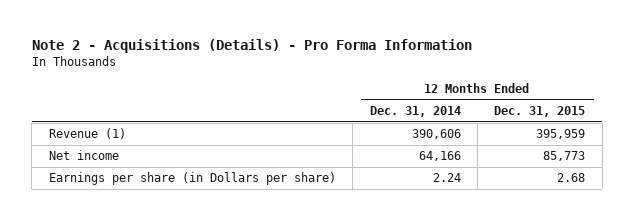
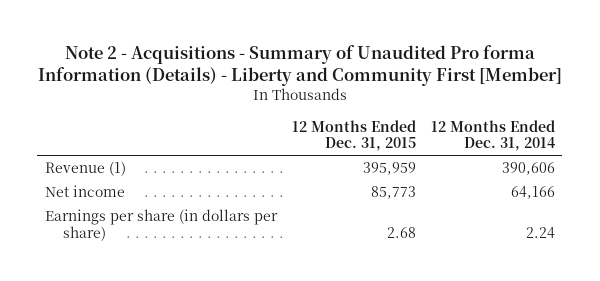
- Note 2 - Acquisitions (Details) - Pro Forma Information
+ Note 2 - Acquisitions - Summary of Unaudited Pro forma Information (Details) - Liberty and Community First [Member]
- | 12 Months Ended Dec. 31, 2014 | 12 Months Ended Dec. 31, 2015
+ | 12 Months Ended Dec. 31, 2015 | 12 Months Ended Dec. 31, 2014
- Earnings per share (in Dollars per share) | 2.24 | 2.68
+ Earnings per share (in dollars per share) | 2.68 | 2.24

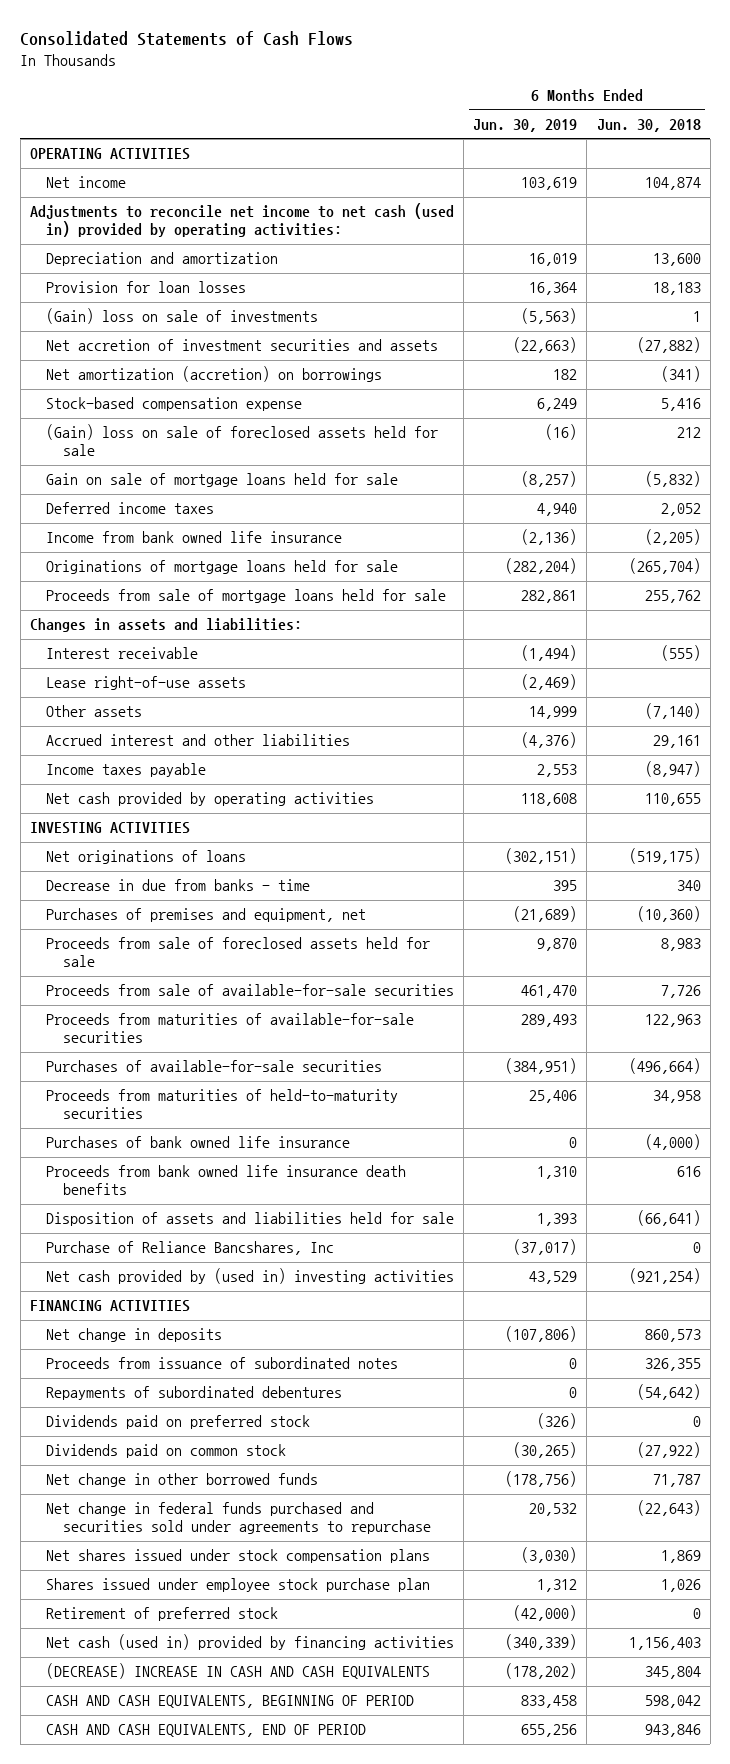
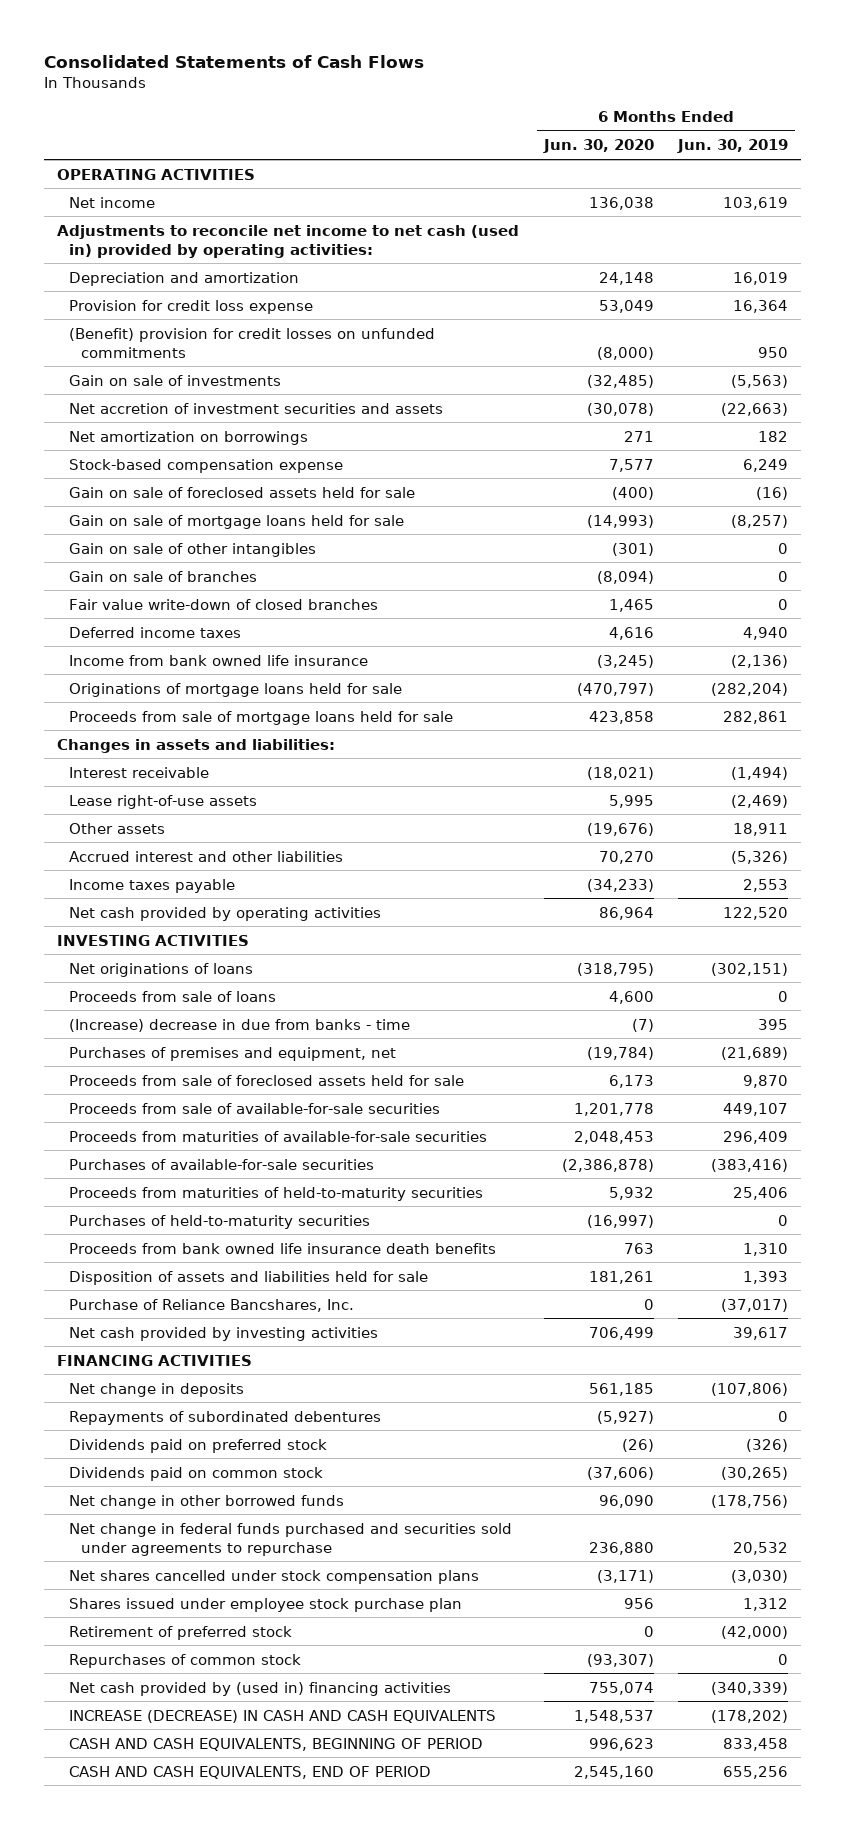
- | 6 Months Ended Jun. 30, 2019 | 6 Months Ended Jun. 30, 2018
+ | 6 Months Ended Jun. 30, 2020 | 6 Months Ended Jun. 30, 2019
- Provision for loan losses | 16,364 | 18,183
- (Gain) loss on sale of investments | (5,563) | 1
+ Provision for credit loss expense | 53,049 | 16,364
+ (Benefit) provision for credit losses on unfunded commitments | (8,000) | 950
+ Gain on sale of investments | (32,485) | (5,563)
- Net amortization (accretion) on borrowings | 182 | (341)
+ Net amortization on borrowings | 271 | 182
- (Gain) loss on sale of foreclosed assets held for sale | (16) | 212
+ Gain on sale of foreclosed assets held for sale | (400) | (16)
+ Gain on sale of other intangibles | (301) | 0
+ Gain on sale of branches | (8,094) | 0
+ Fair value write-down of closed branches | 1,465 | 0
- Other assets | 14,999 | (7,140)
- Accrued interest and other liabilities | (4,376) | 29,161
+ Other assets | (19,676) | 18,911
+ Accrued interest and other liabilities | 70,270 | (5,326)
- Net cash provided by operating activities | 118,608 | 110,655
+ Net cash provided by operating activities | 86,964 | 122,520
- Decrease in due from banks - time | 395 | 340
+ Proceeds from sale of loans | 4,600 | 0
+ (Increase) decrease in due from banks - time | (7) | 395
- Proceeds from sale of available-for-sale securities | 461,470 | 7,726
- Proceeds from maturities of available-for-sale securities | 289,493 | 122,963
- Purchases of available-for-sale securities | (384,951) | (496,664)
+ Proceeds from sale of available-for-sale securities | 1,201,778 | 449,107
+ Proceeds from maturities of available-for-sale securities | 2,048,453 | 296,409
+ Purchases of available-for-sale securities | (2,386,878) | (383,416)
- Purchases of bank owned life insurance | 0 | (4,000)
+ Purchases of held-to-maturity securities | (16,997) | 0
- Purchase of Reliance Bancshares, Inc | (37,017) | 0
- Net cash provided by (used in) investing activities | 43,529 | (921,254)
+ Purchase of Reliance Bancshares, Inc. | 0 | (37,017)
+ Net cash provided by investing activities | 706,499 | 39,617
- Proceeds from issuance of subordinated notes | 0 | 326,355
- Net shares issued under stock compensation plans | (3,030) | 1,869
+ Net shares cancelled under stock compensation plans | (3,171) | (3,030)
- Net cash (used in) provided by financing activities | (340,339) | 1,156,403
- (DECREASE) INCREASE IN CASH AND CASH EQUIVALENTS | (178,202) | 345,804
+ Repurchases of common stock | (93,307) | 0
+ Net cash provided by (used in) financing activities | 755,074 | (340,339)
+ INCREASE (DECREASE) IN CASH AND CASH EQUIVALENTS | 1,548,537 | (178,202)

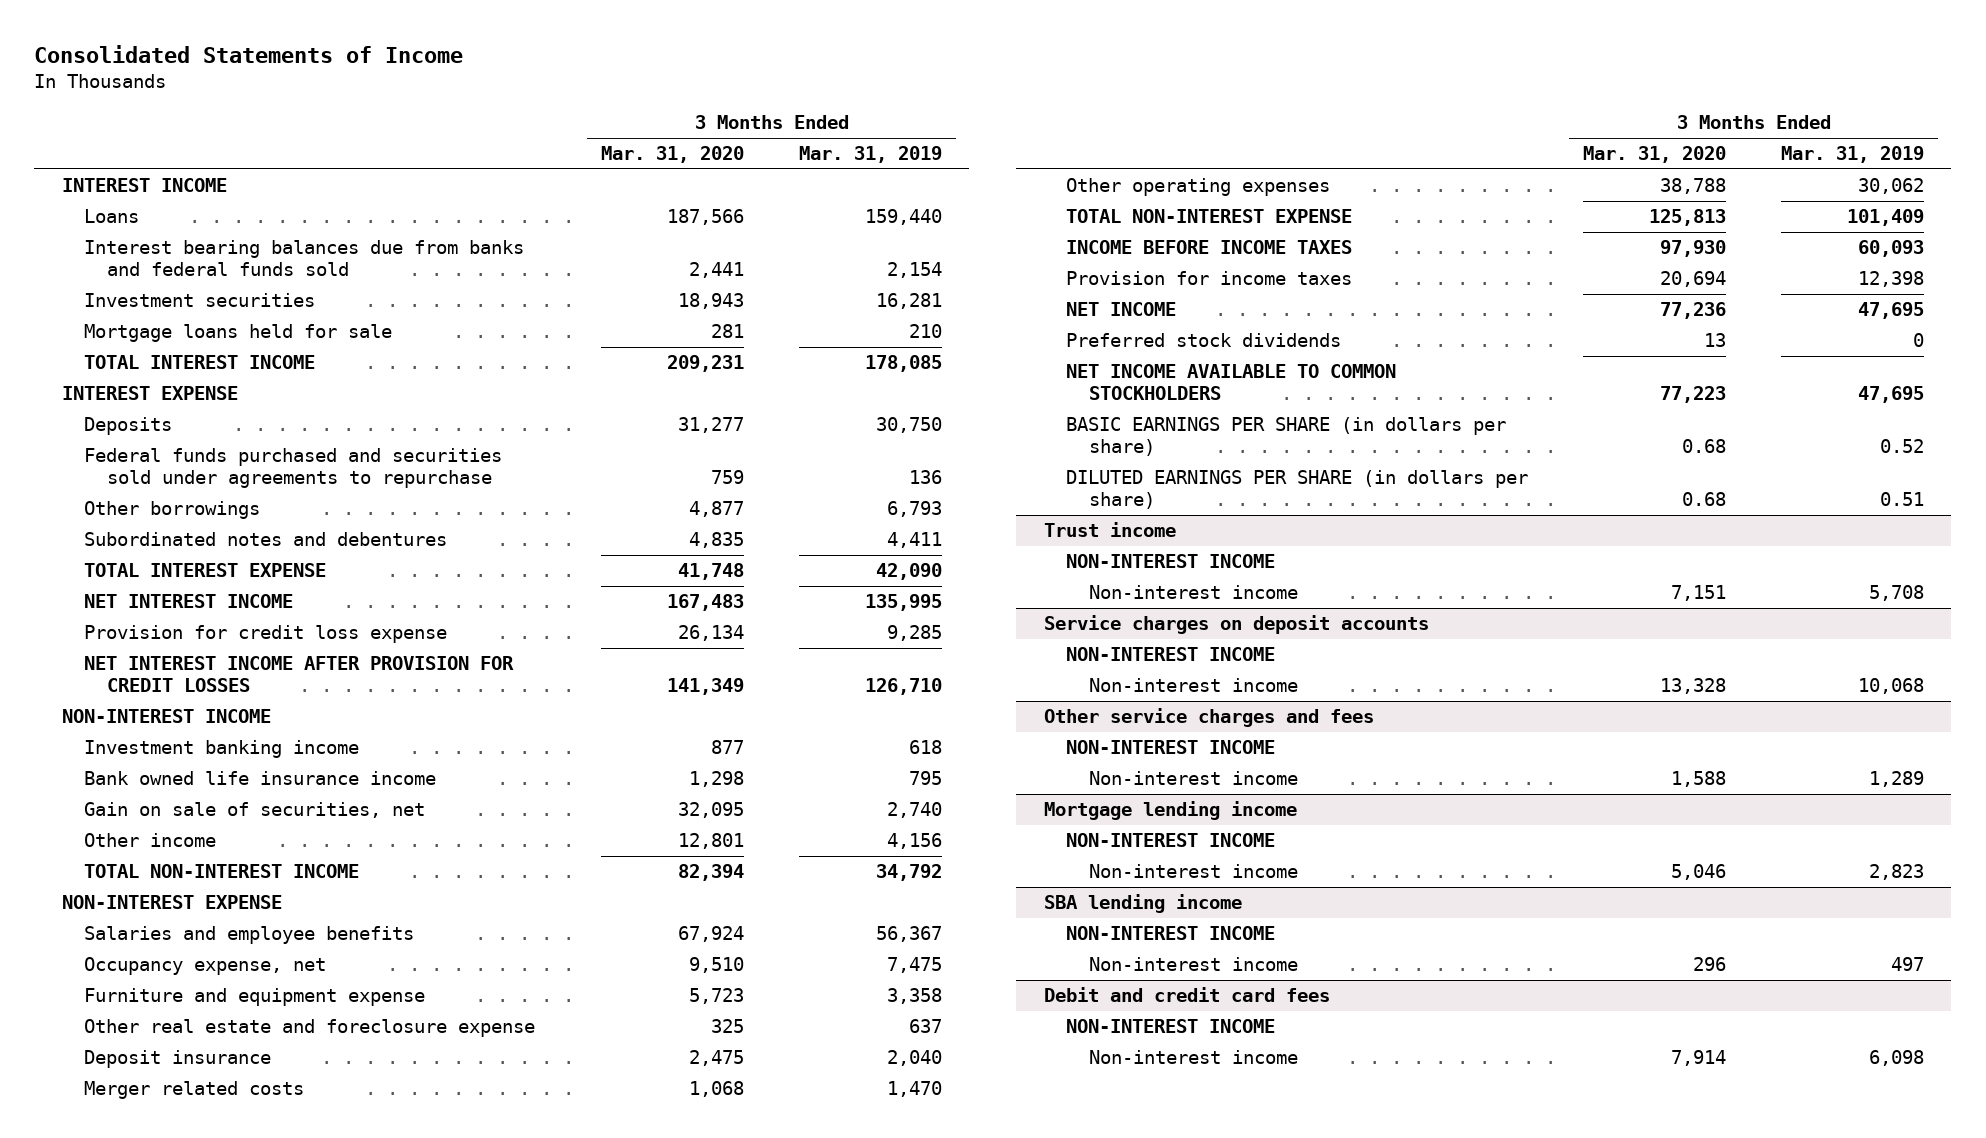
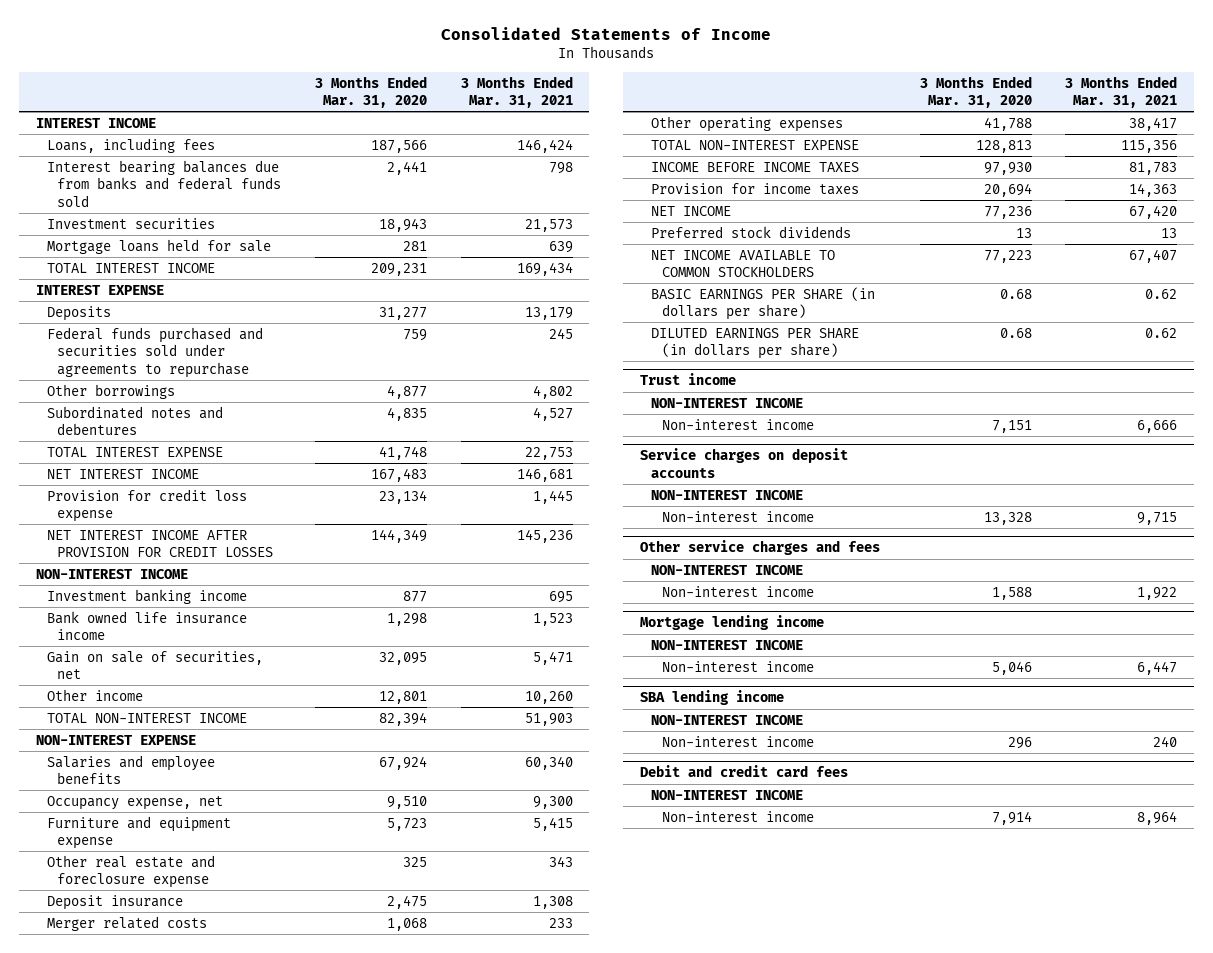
- | 3 Months Ended Mar. 31, 2020 | 3 Months Ended Mar. 31, 2019
+ | 3 Months Ended Mar. 31, 2020 | 3 Months Ended Mar. 31, 2021
- Loans | 187,566 | 159,440
+ Loans, including fees | 187,566 | 146,424
- Provision for credit loss expense | 26,134 | 9,285
- NET INTEREST INCOME AFTER PROVISION FOR CREDIT LOSSES | 141,349 | 126,710
+ Provision for credit loss expense | 23,134 | 1,445
+ NET INTEREST INCOME AFTER PROVISION FOR CREDIT LOSSES | 144,349 | 145,236
- Other operating expenses | 38,788 | 30,062
- TOTAL NON-INTEREST EXPENSE | 125,813 | 101,409
+ Other operating expenses | 41,788 | 38,417
+ TOTAL NON-INTEREST EXPENSE | 128,813 | 115,356

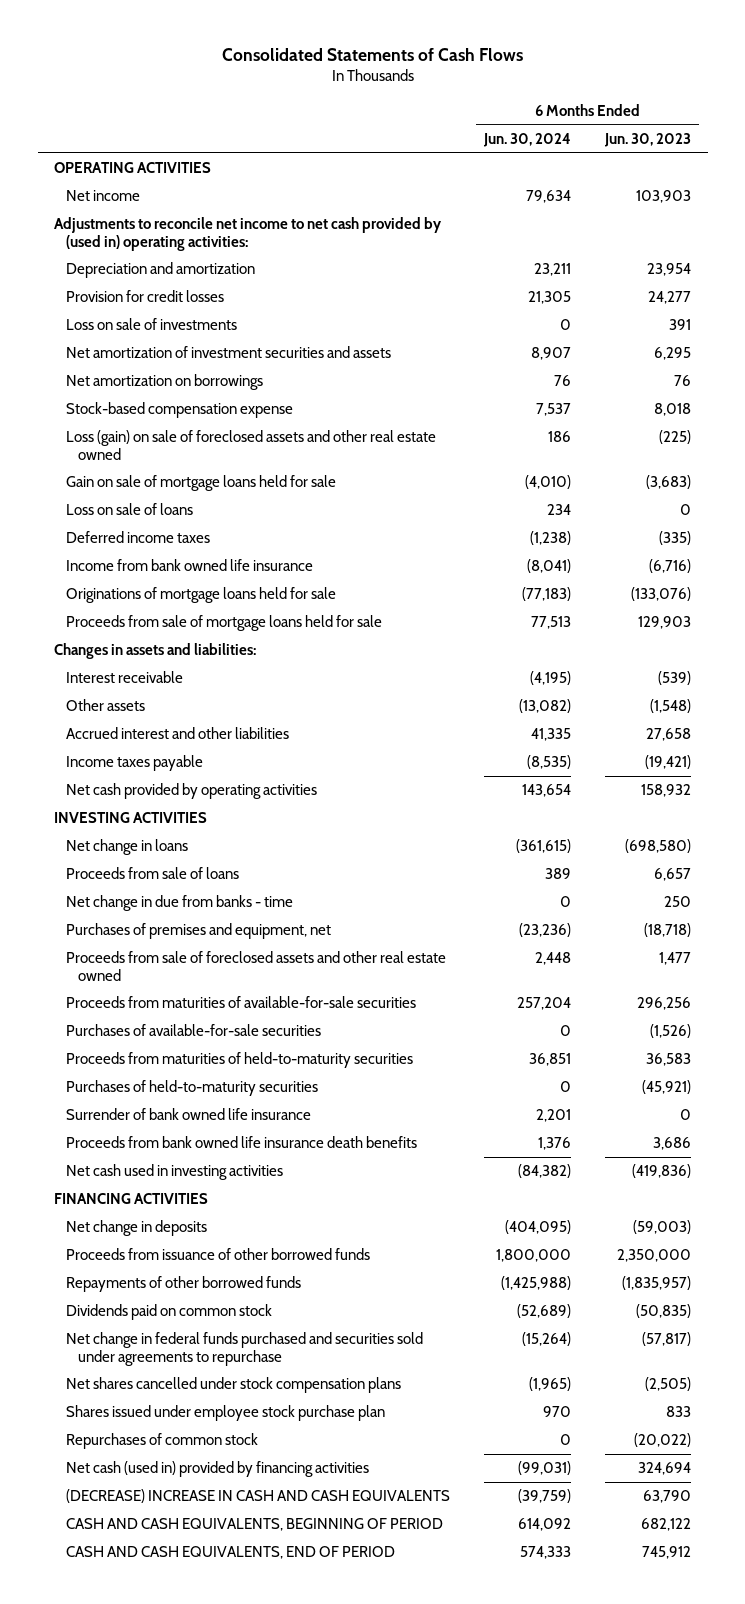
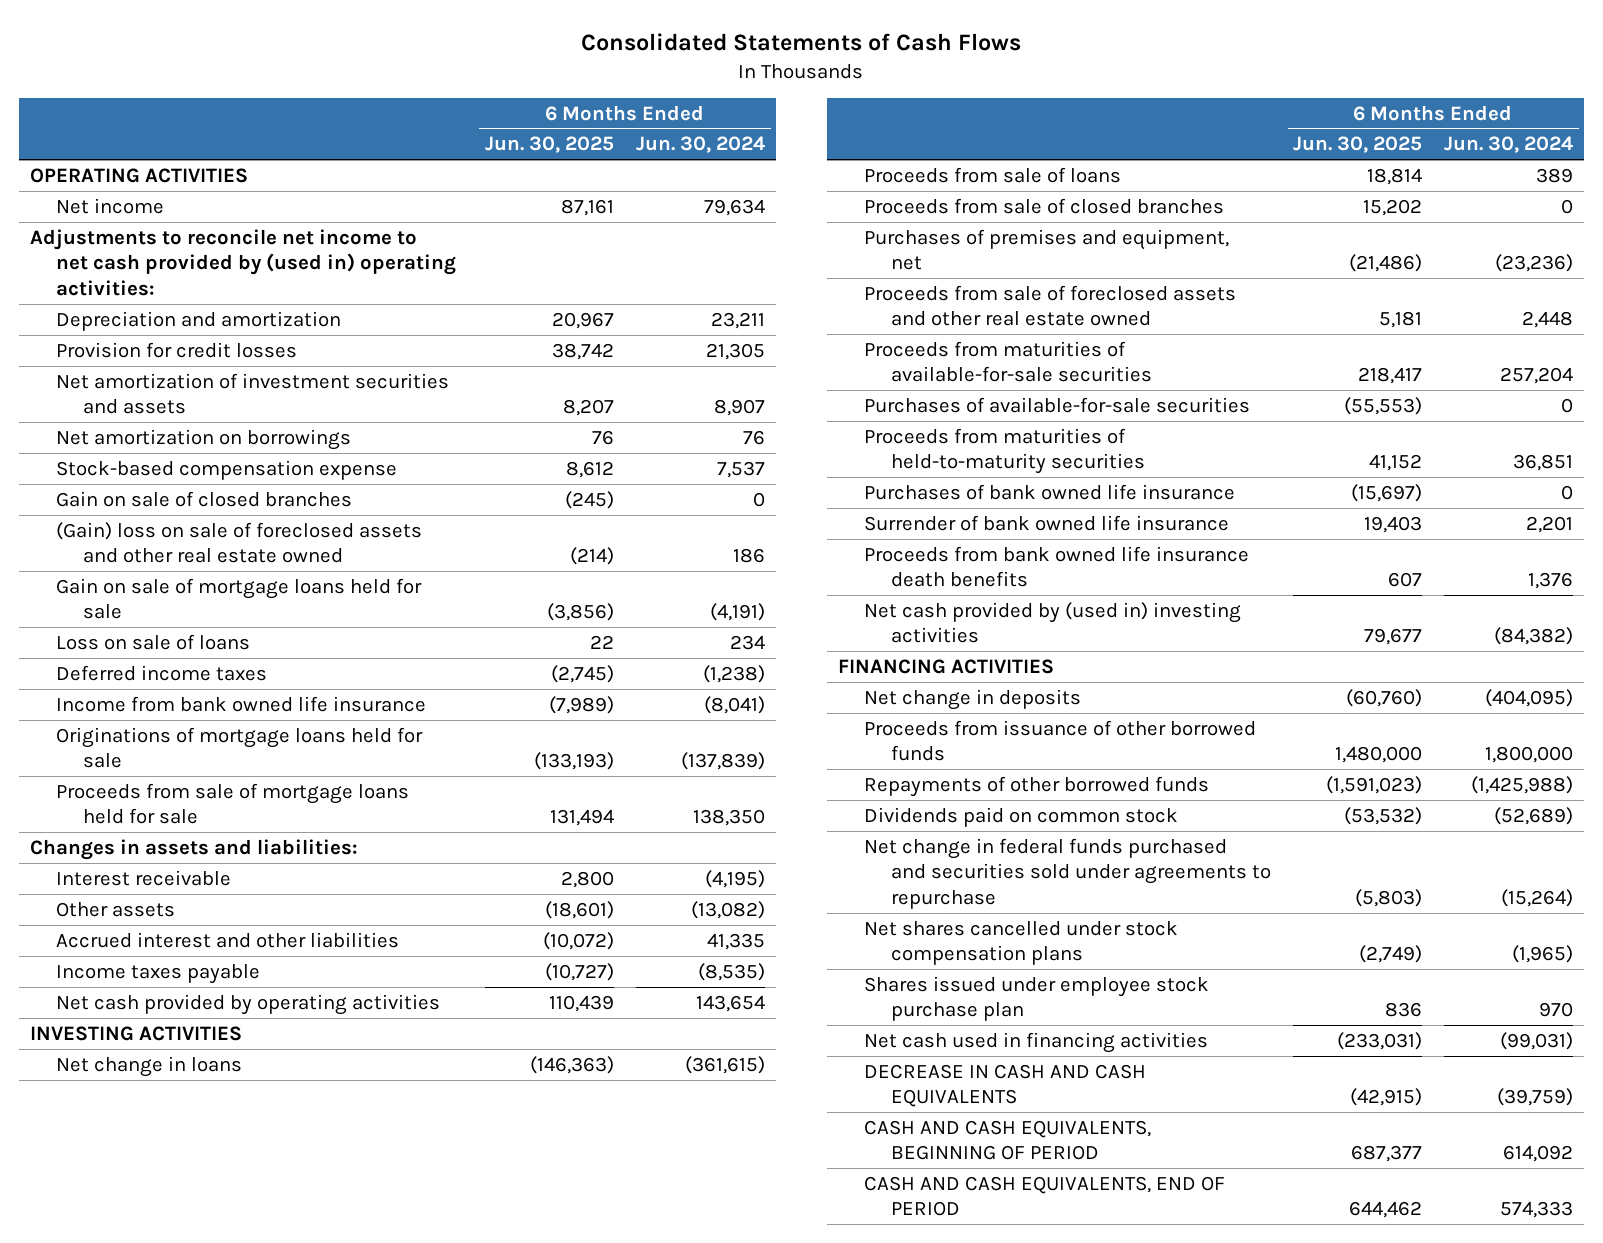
- | 6 Months Ended Jun. 30, 2024 | 6 Months Ended Jun. 30, 2023
+ | 6 Months Ended Jun. 30, 2025 | 6 Months Ended Jun. 30, 2024
- Loss on sale of investments | 0 | 391
- Loss (gain) on sale of foreclosed assets and other real estate owned | 186 | (225)
- Gain on sale of mortgage loans held for sale | (4,010) | (3,683)
+ Gain on sale of closed branches | (245) | 0
+ (Gain) loss on sale of foreclosed assets and other real estate owned | (214) | 186
+ Gain on sale of mortgage loans held for sale | (3,856) | (4,191)
- Originations of mortgage loans held for sale | (77,183) | (133,076)
- Proceeds from sale of mortgage loans held for sale | 77,513 | 129,903
+ Originations of mortgage loans held for sale | (133,193) | (137,839)
+ Proceeds from sale of mortgage loans held for sale | 131,494 | 138,350
- Net change in due from banks - time | 0 | 250
+ Proceeds from sale of closed branches | 15,202 | 0
- Purchases of held-to-maturity securities | 0 | (45,921)
+ Purchases of bank owned life insurance | (15,697) | 0
- Net cash used in investing activities | (84,382) | (419,836)
+ Net cash provided by (used in) investing activities | 79,677 | (84,382)
- Repurchases of common stock | 0 | (20,022)
- Net cash (used in) provided by financing activities | (99,031) | 324,694
- (DECREASE) INCREASE IN CASH AND CASH EQUIVALENTS | (39,759) | 63,790
+ Net cash used in financing activities | (233,031) | (99,031)
+ DECREASE IN CASH AND CASH EQUIVALENTS | (42,915) | (39,759)

